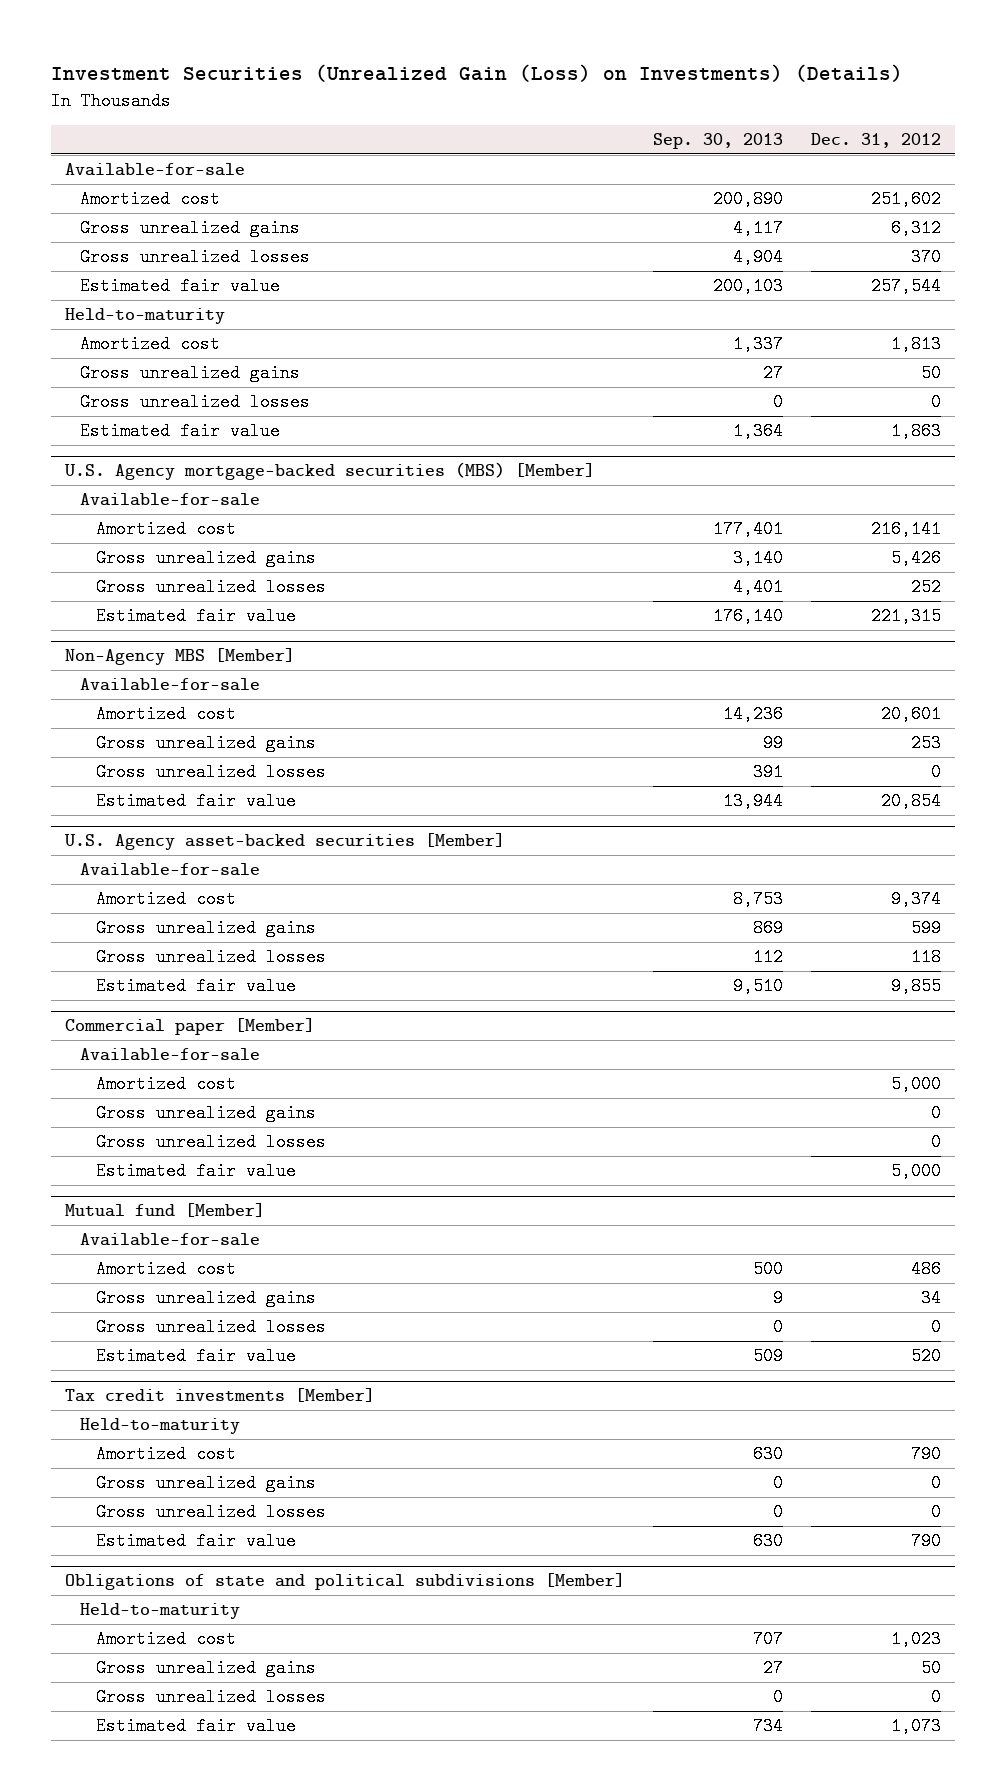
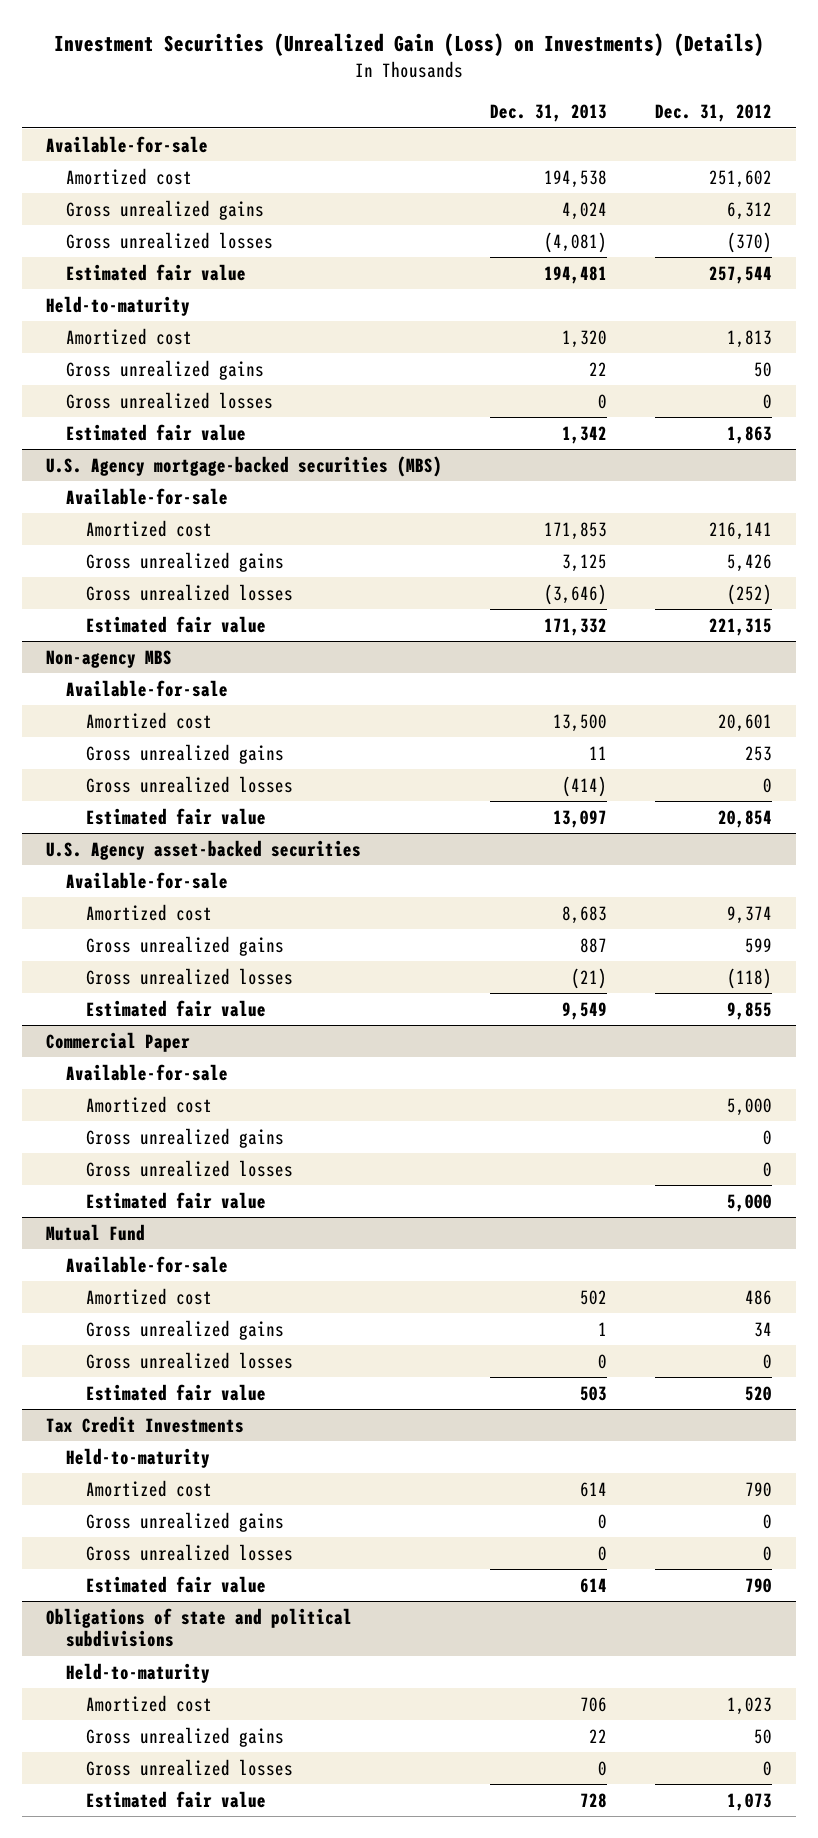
- | Sep. 30, 2013 | Dec. 31, 2012
+ | Dec. 31, 2013 | Dec. 31, 2012
- Gross unrealized losses | 4,904 | 370
+ Gross unrealized losses | (4,081) | (370)
- U.S. Agency mortgage-backed securities (MBS) [Member]
+ U.S. Agency mortgage-backed securities (MBS)
- Gross unrealized losses | 4,401 | 252
+ Gross unrealized losses | (3,646) | (252)
- Non-Agency MBS [Member]
+ Non-agency MBS
- U.S. Agency asset-backed securities [Member]
+ U.S. Agency asset-backed securities
- Gross unrealized losses | 112 | 118
+ Gross unrealized losses | (21) | (118)
- Commercial paper [Member]
+ Commercial Paper
- Mutual fund [Member]
+ Mutual Fund
- Tax credit investments [Member]
+ Tax Credit Investments
- Obligations of state and political subdivisions [Member]
+ Obligations of state and political subdivisions

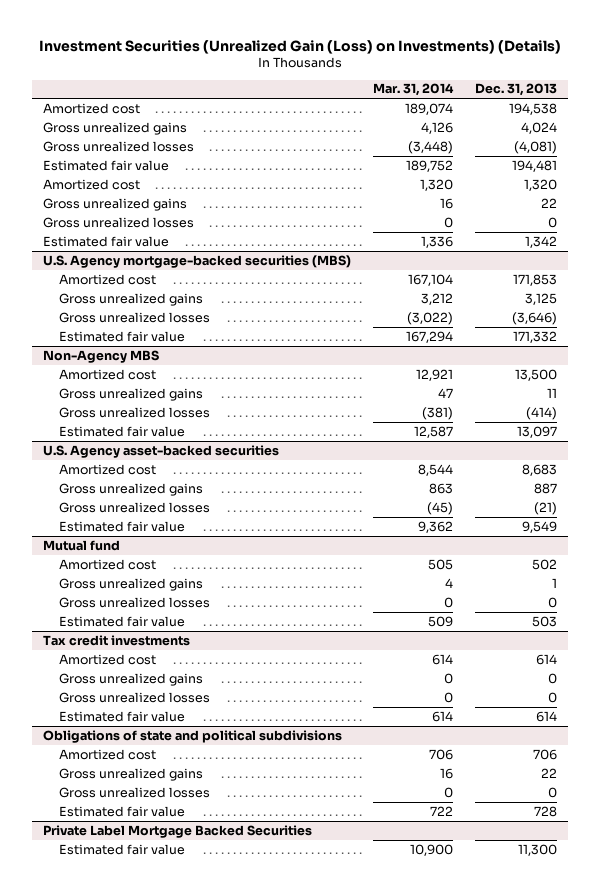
- | Dec. 31, 2013 | Dec. 31, 2012
+ | Mar. 31, 2014 | Dec. 31, 2013
- Available-for-sale
- Held-to-maturity
@ U.S. Agency mortgage-backed securities (MBS)
- Available-for-sale
- Non-agency MBS
- Available-for-sale
+ Non-Agency MBS
@ U.S. Agency asset-backed securities
- Available-for-sale
- Commercial Paper
- Available-for-sale
- Amortized cost | | 5,000
- Gross unrealized gains | | 0
- Gross unrealized losses | | 0
- Estimated fair value | | 5,000
- Mutual Fund
- Available-for-sale
+ Mutual fund
- Tax Credit Investments
- Held-to-maturity
+ Tax credit investments
@ Obligations of state and political subdivisions
- Held-to-maturity
+ Private Label Mortgage Backed Securities
+ Estimated fair value | 10,900 | 11,300

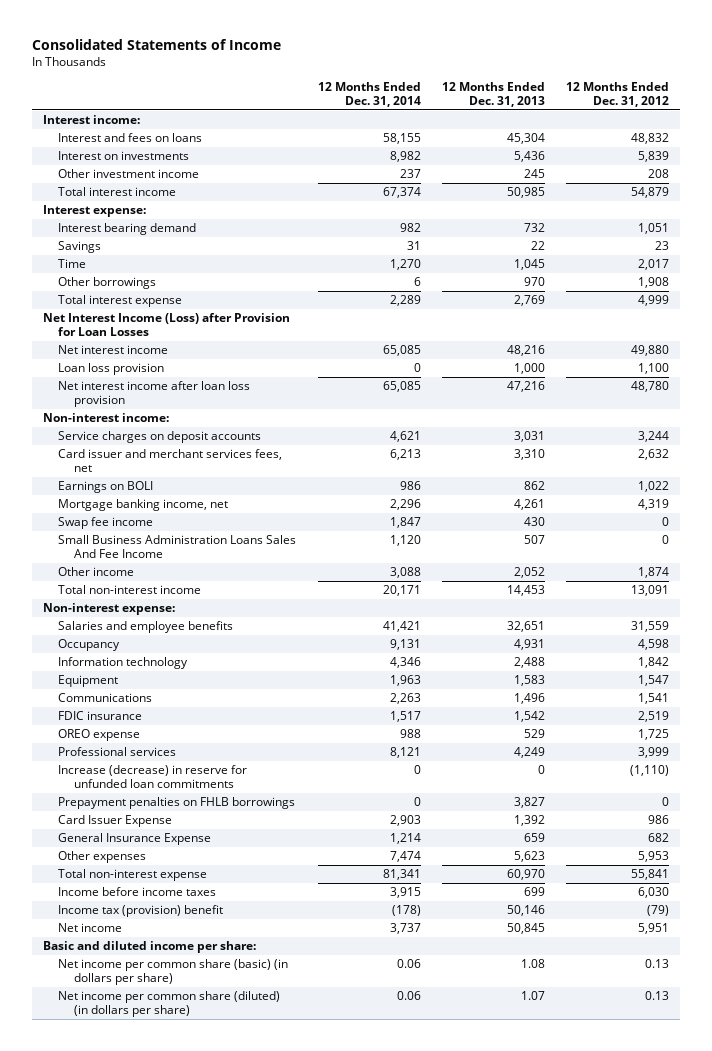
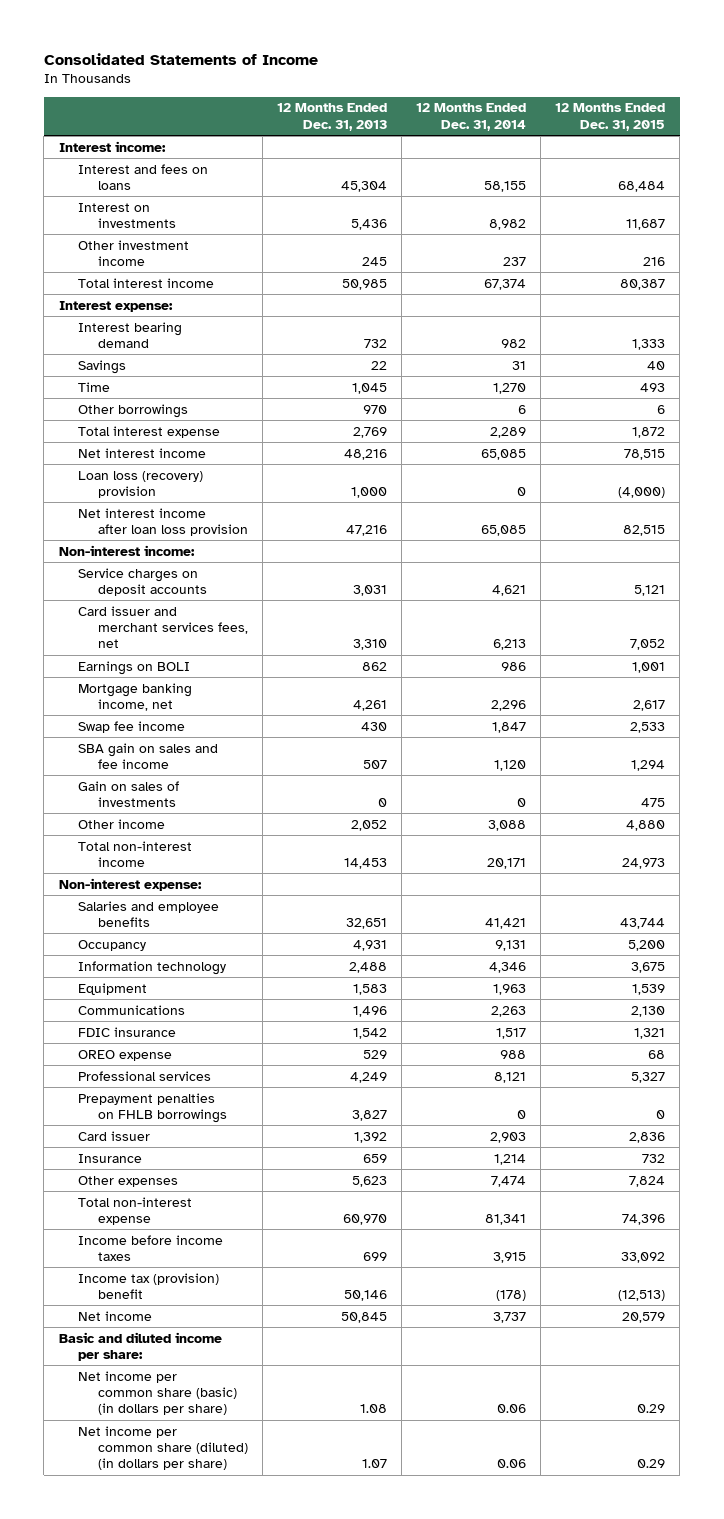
- | 12 Months Ended Dec. 31, 2014 | 12 Months Ended Dec. 31, 2013 | 12 Months Ended Dec. 31, 2012
+ | 12 Months Ended Dec. 31, 2013 | 12 Months Ended Dec. 31, 2014 | 12 Months Ended Dec. 31, 2015
- Net Interest Income (Loss) after Provision for Loan Losses
- Loan loss provision | 0 | 1,000 | 1,100
+ Loan loss (recovery) provision | 1,000 | 0 | (4,000)
- Small Business Administration Loans Sales And Fee Income | 1,120 | 507 | 0
+ SBA gain on sales and fee income | 507 | 1,120 | 1,294
+ Gain on sales of investments | 0 | 0 | 475
- Increase (decrease) in reserve for unfunded loan commitments | 0 | 0 | (1,110)
- Card Issuer Expense | 2,903 | 1,392 | 986
- General Insurance Expense | 1,214 | 659 | 682
+ Card issuer | 1,392 | 2,903 | 2,836
+ Insurance | 659 | 1,214 | 732

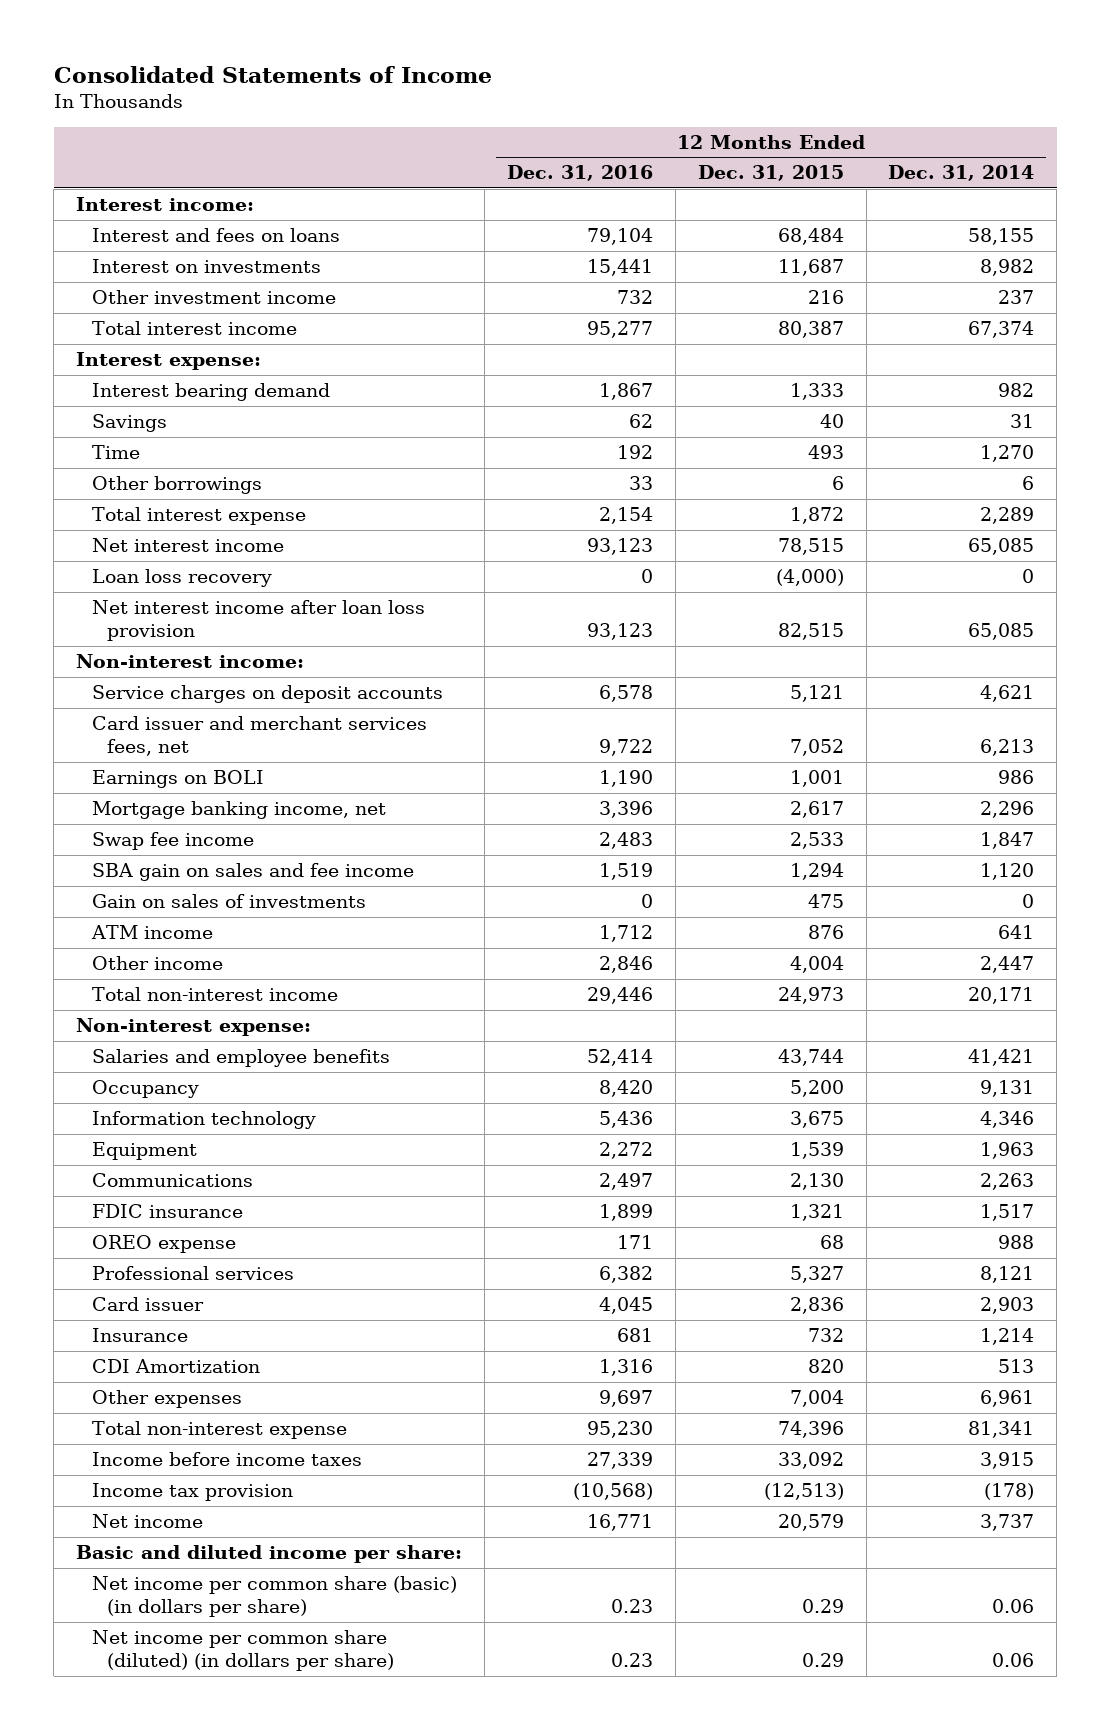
- | 12 Months Ended Dec. 31, 2013 | 12 Months Ended Dec. 31, 2014 | 12 Months Ended Dec. 31, 2015
+ | 12 Months Ended Dec. 31, 2016 | 12 Months Ended Dec. 31, 2015 | 12 Months Ended Dec. 31, 2014
- Loan loss (recovery) provision | 1,000 | 0 | (4,000)
+ Loan loss recovery | 0 | (4,000) | 0
- Other income | 2,052 | 3,088 | 4,880
+ ATM income | 1,712 | 876 | 641
+ Other income | 2,846 | 4,004 | 2,447
- Prepayment penalties on FHLB borrowings | 3,827 | 0 | 0
- Other expenses | 5,623 | 7,474 | 7,824
+ CDI Amortization | 1,316 | 820 | 513
+ Other expenses | 9,697 | 7,004 | 6,961
- Income tax (provision) benefit | 50,146 | (178) | (12,513)
+ Income tax provision | (10,568) | (12,513) | (178)

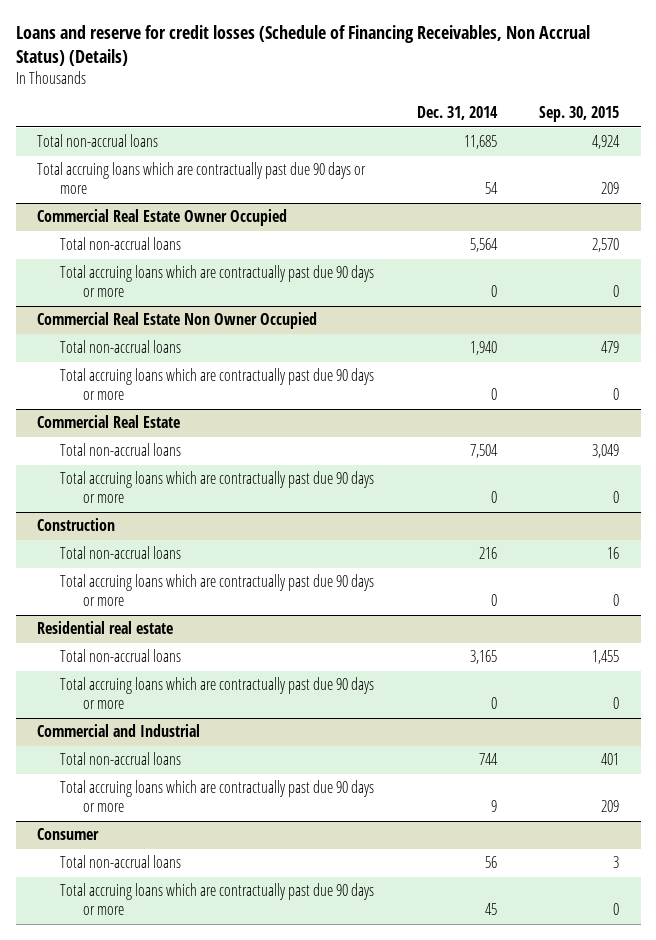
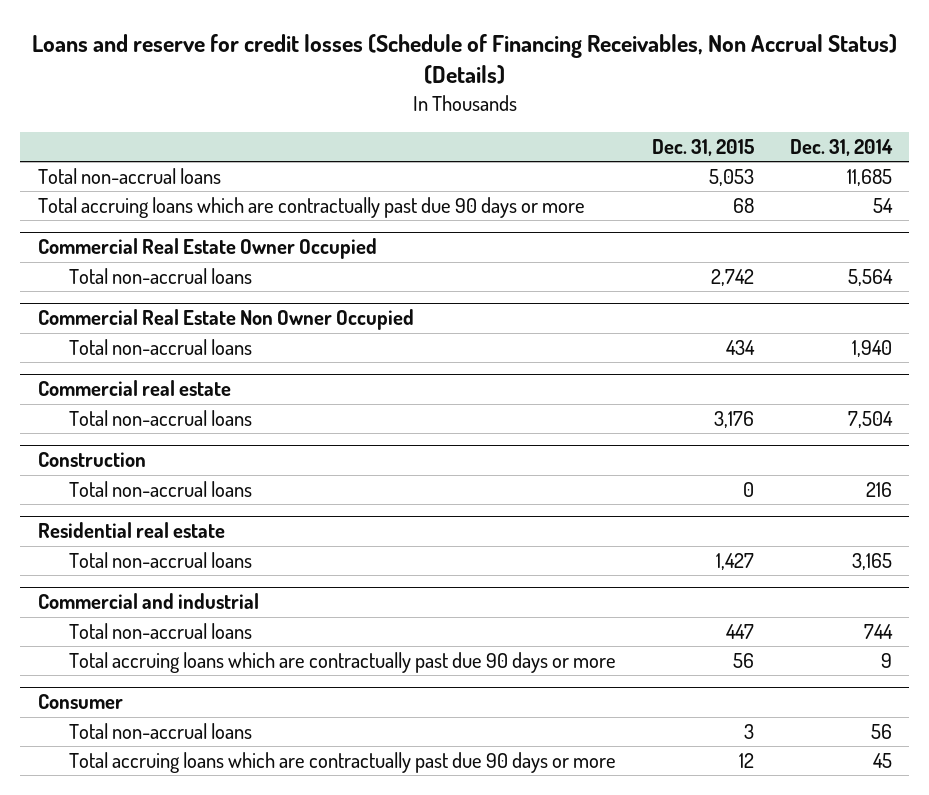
- | Dec. 31, 2014 | Sep. 30, 2015
+ | Dec. 31, 2015 | Dec. 31, 2014
@ Commercial Real Estate Owner Occupied
- Total accruing loans which are contractually past due 90 days or more | 0 | 0
@ Commercial Real Estate Non Owner Occupied
- Total accruing loans which are contractually past due 90 days or more | 0 | 0
- Commercial Real Estate
+ Commercial real estate
- Total accruing loans which are contractually past due 90 days or more | 0 | 0
@ Construction
- Total accruing loans which are contractually past due 90 days or more | 0 | 0
@ Residential real estate
- Total accruing loans which are contractually past due 90 days or more | 0 | 0
- Commercial and Industrial
+ Commercial and industrial

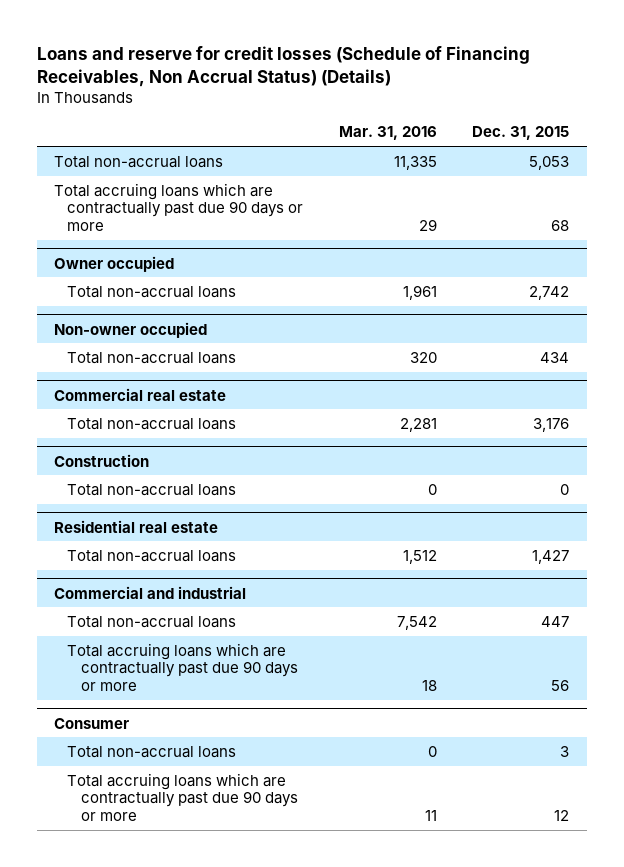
- | Dec. 31, 2015 | Dec. 31, 2014
+ | Mar. 31, 2016 | Dec. 31, 2015
- Commercial Real Estate Owner Occupied
+ Owner occupied
- Commercial Real Estate Non Owner Occupied
+ Non-owner occupied

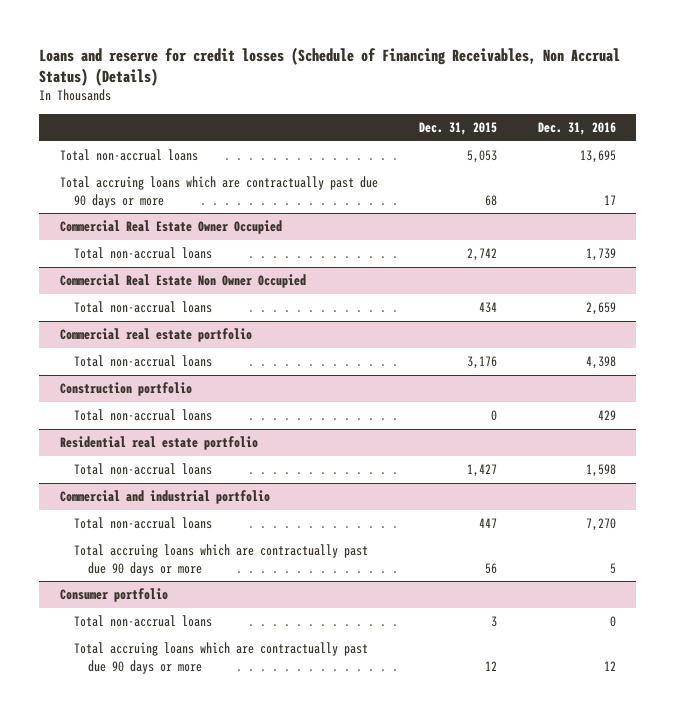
- | Mar. 31, 2016 | Dec. 31, 2015
+ | Dec. 31, 2015 | Dec. 31, 2016
- Owner occupied
+ Commercial Real Estate Owner Occupied
- Non-owner occupied
+ Commercial Real Estate Non Owner Occupied
- Commercial real estate
+ Commercial real estate portfolio
- Construction
+ Construction portfolio
- Residential real estate
+ Residential real estate portfolio
- Commercial and industrial
+ Commercial and industrial portfolio
- Consumer
+ Consumer portfolio

